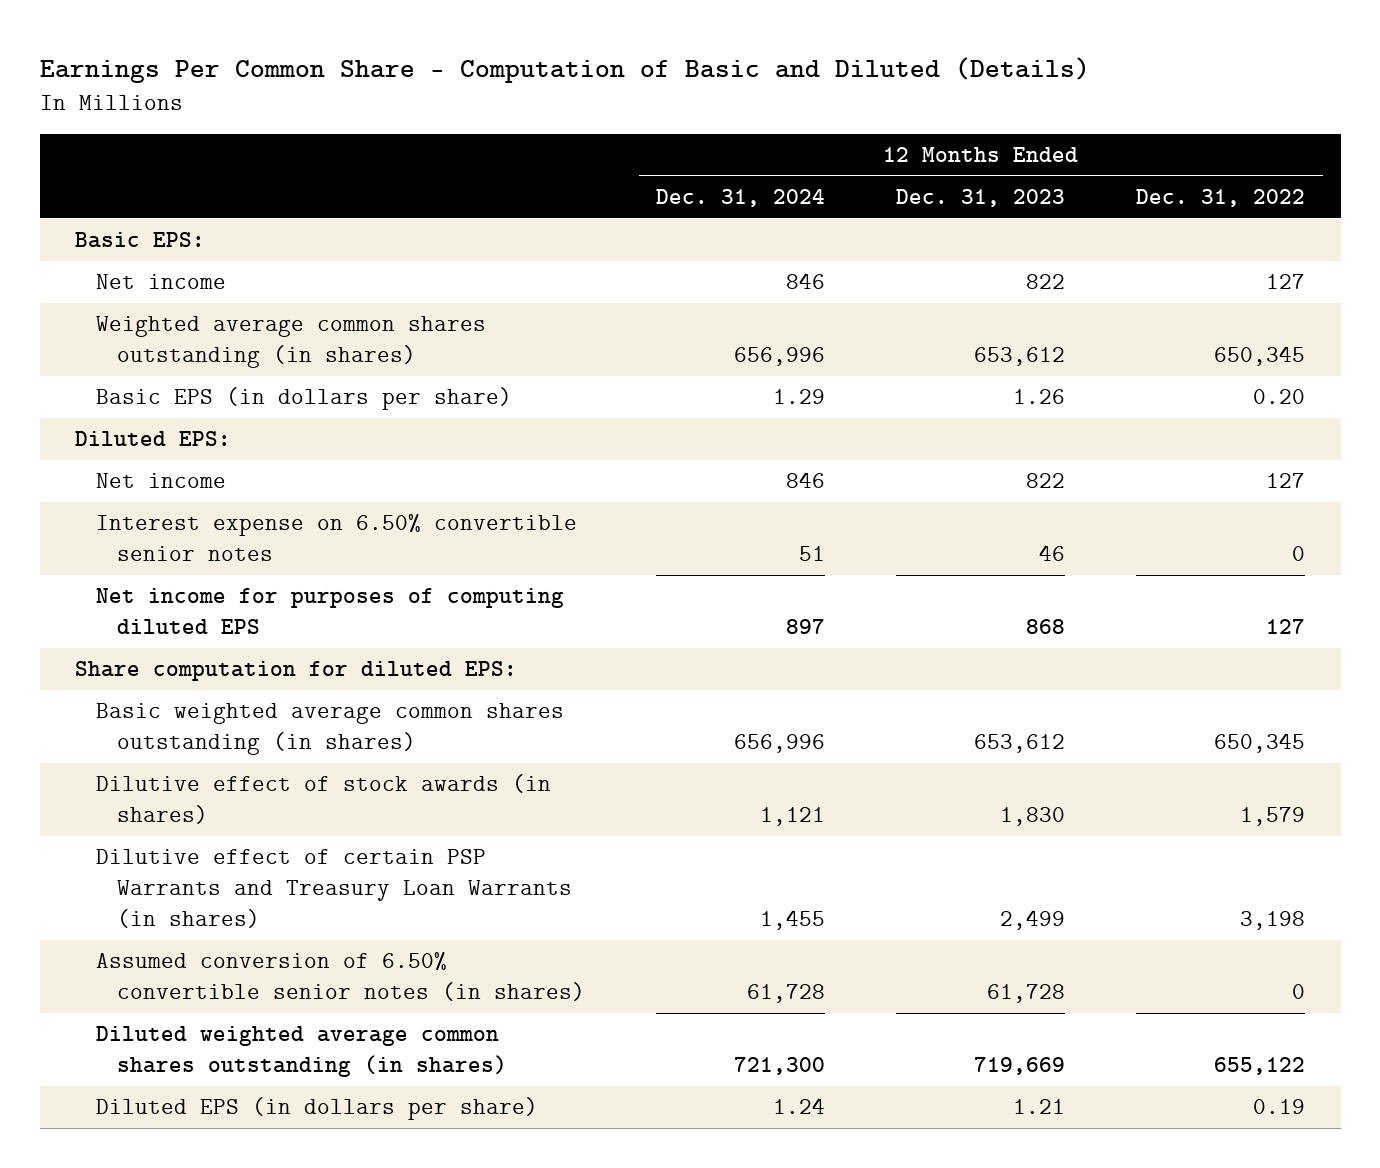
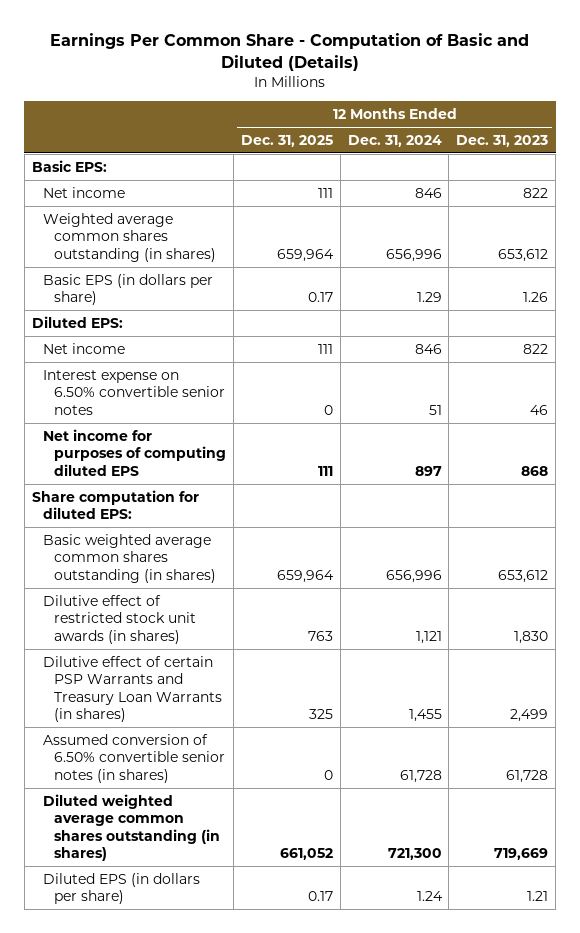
- | 12 Months Ended Dec. 31, 2024 | 12 Months Ended Dec. 31, 2023 | 12 Months Ended Dec. 31, 2022
+ | 12 Months Ended Dec. 31, 2025 | 12 Months Ended Dec. 31, 2024 | 12 Months Ended Dec. 31, 2023
- Dilutive effect of stock awards (in shares) | 1,121 | 1,830 | 1,579
+ Dilutive effect of restricted stock unit awards (in shares) | 763 | 1,121 | 1,830

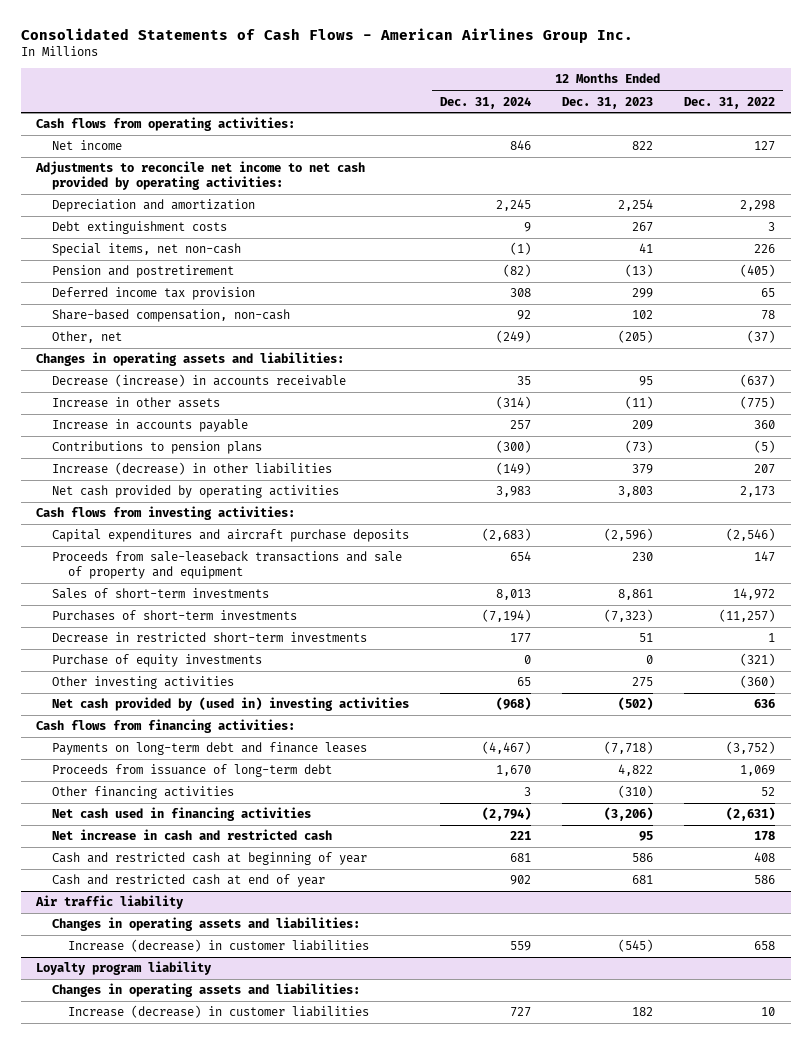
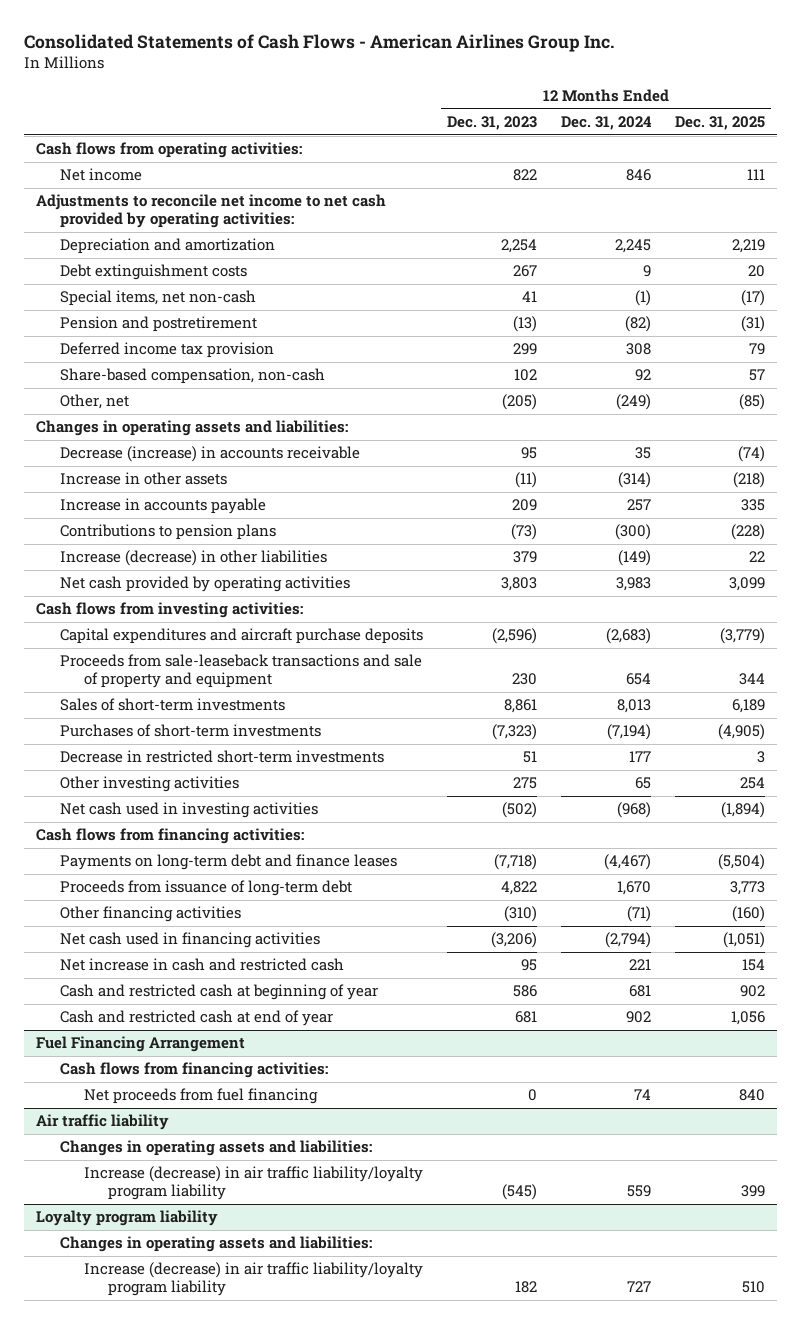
- | 12 Months Ended Dec. 31, 2024 | 12 Months Ended Dec. 31, 2023 | 12 Months Ended Dec. 31, 2022
+ | 12 Months Ended Dec. 31, 2023 | 12 Months Ended Dec. 31, 2024 | 12 Months Ended Dec. 31, 2025
- Purchase of equity investments | 0 | 0 | (321)
- Net cash provided by (used in) investing activities | (968) | (502) | 636
+ Net cash used in investing activities | (502) | (968) | (1,894)
- Other financing activities | 3 | (310) | 52
+ Other financing activities | (310) | (71) | (160)
+ Fuel Financing Arrangement
+ Cash flows from financing activities:
+ Net proceeds from fuel financing | 0 | 74 | 840
@ Air traffic liability
- Increase (decrease) in customer liabilities | 559 | (545) | 658
+ Increase (decrease) in air traffic liability/loyalty program liability | (545) | 559 | 399
@ Loyalty program liability
- Increase (decrease) in customer liabilities | 727 | 182 | 10
+ Increase (decrease) in air traffic liability/loyalty program liability | 182 | 727 | 510

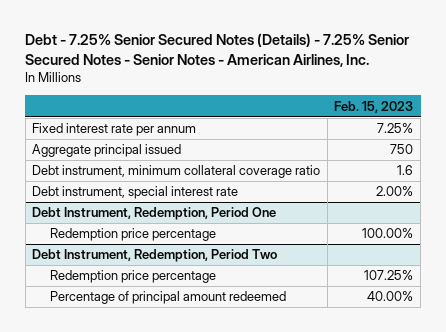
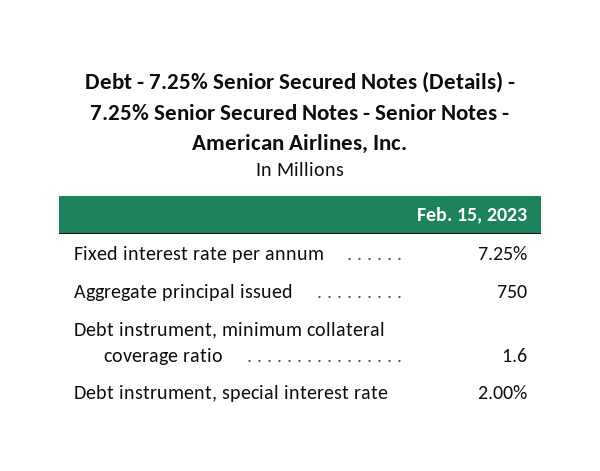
- Debt Instrument, Redemption, Period One
- Redemption price percentage | 100.00%
- Debt Instrument, Redemption, Period Two
- Redemption price percentage | 107.25%
- Percentage of principal amount redeemed | 40.00%

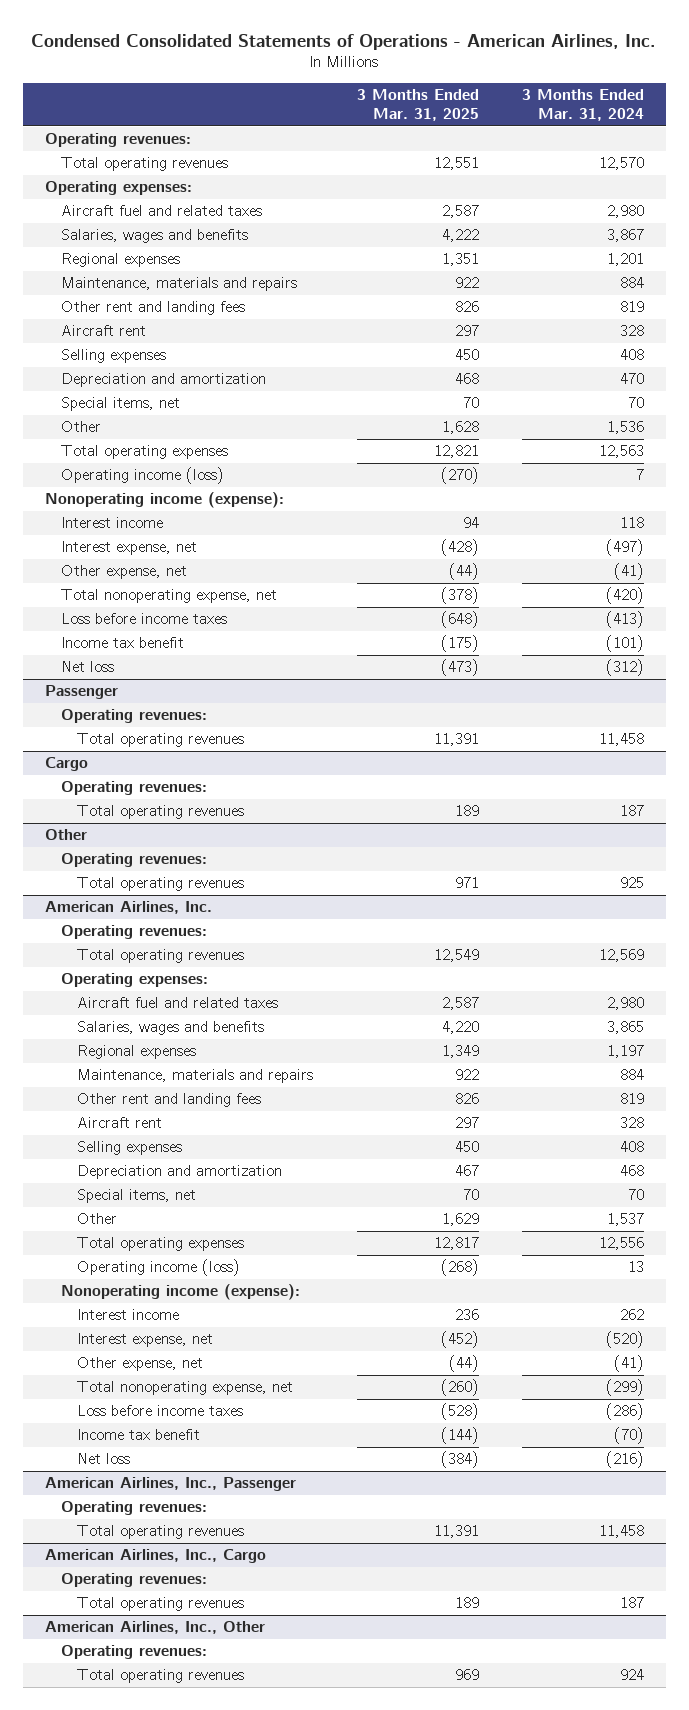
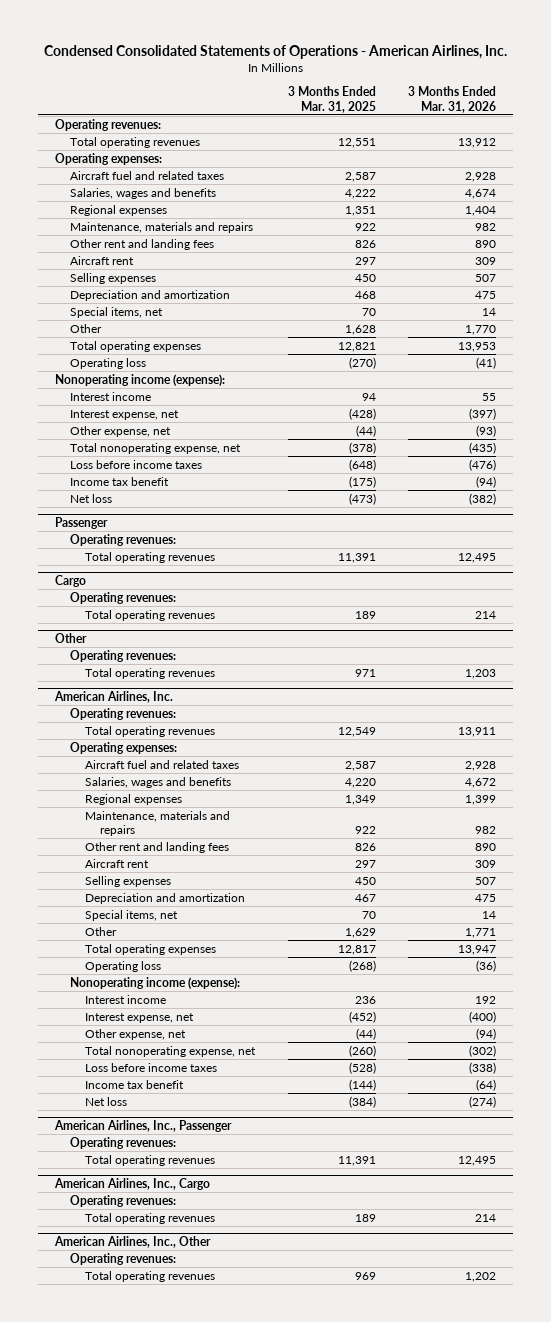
- | 3 Months Ended Mar. 31, 2025 | 3 Months Ended Mar. 31, 2024
+ | 3 Months Ended Mar. 31, 2025 | 3 Months Ended Mar. 31, 2026
- Operating income (loss) | (270) | 7
+ Operating loss | (270) | (41)
@ American Airlines, Inc.
- Operating income (loss) | (268) | 13
+ Operating loss | (268) | (36)

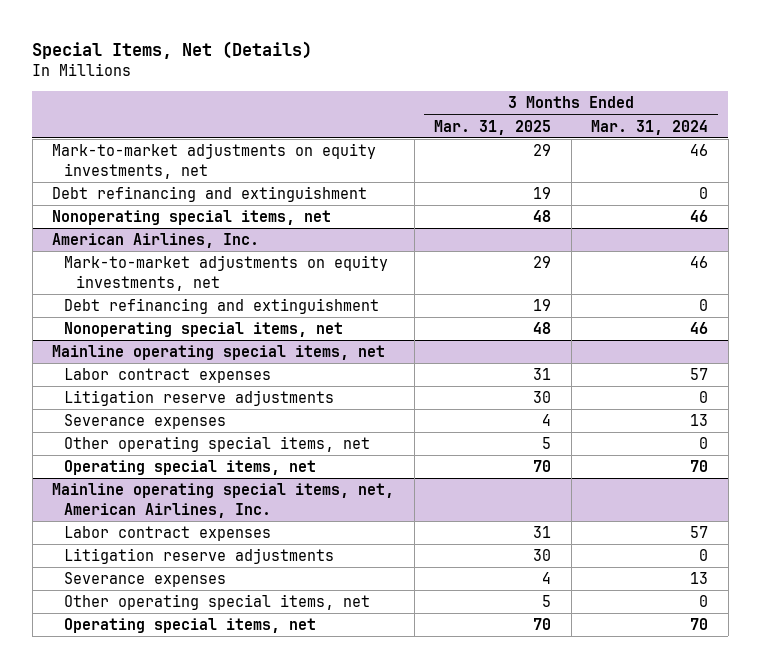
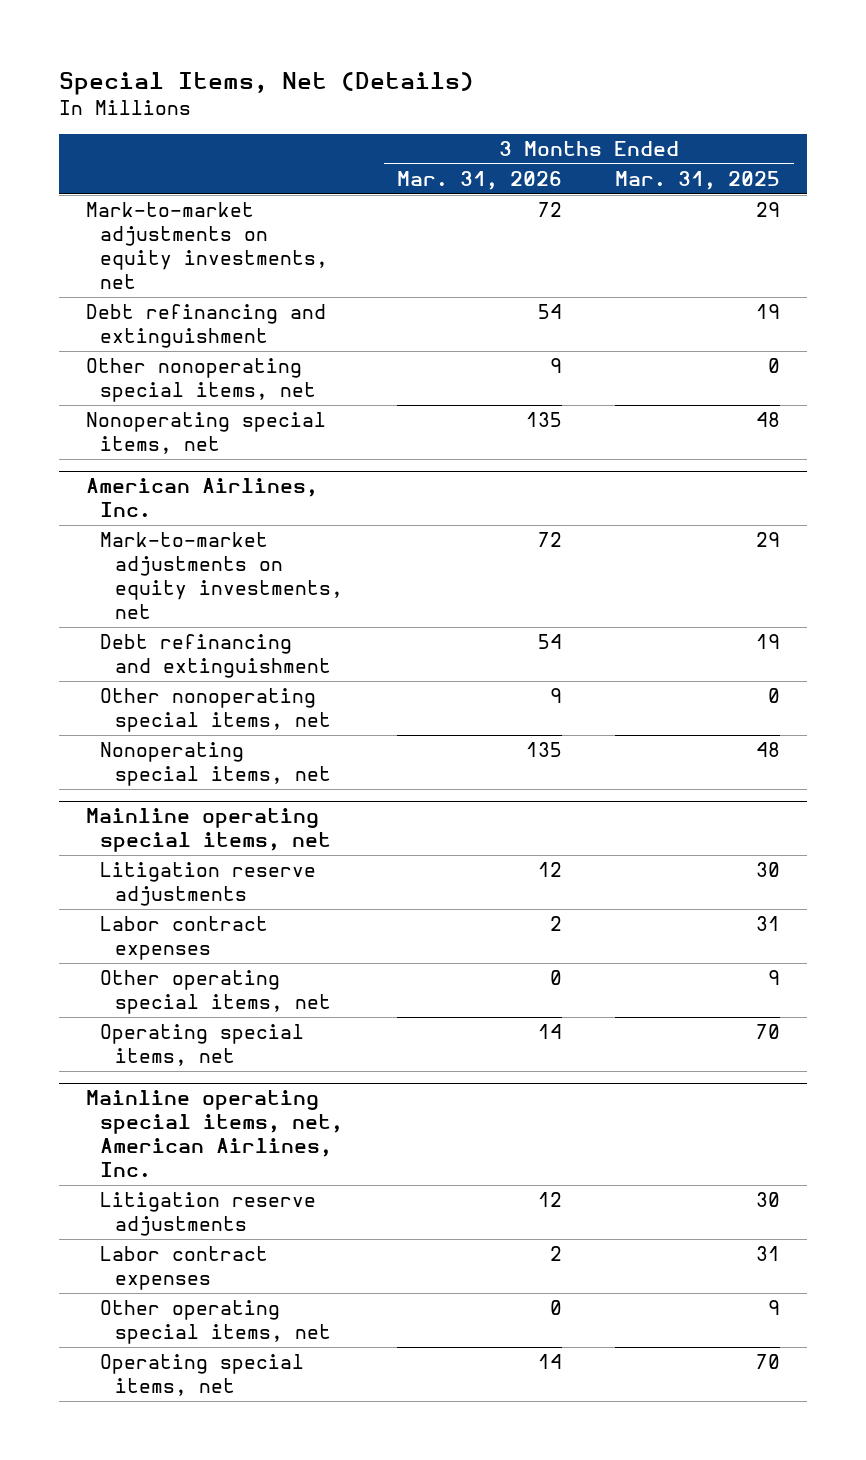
- | 3 Months Ended Mar. 31, 2025 | 3 Months Ended Mar. 31, 2024
+ | 3 Months Ended Mar. 31, 2026 | 3 Months Ended Mar. 31, 2025
+ Other nonoperating special items, net | 9 | 0
@ American Airlines, Inc.
+ Other nonoperating special items, net | 9 | 0
@ Mainline operating special items, net
- Severance expenses | 4 | 13
- Other operating special items, net | 5 | 0
moved down: Labor contract expenses | 2 | 31
+ Other operating special items, net | 0 | 9
@ Mainline operating special items, net, American Airlines, Inc.
- Severance expenses | 4 | 13
- Other operating special items, net | 5 | 0
moved down: Labor contract expenses | 2 | 31
+ Other operating special items, net | 0 | 9

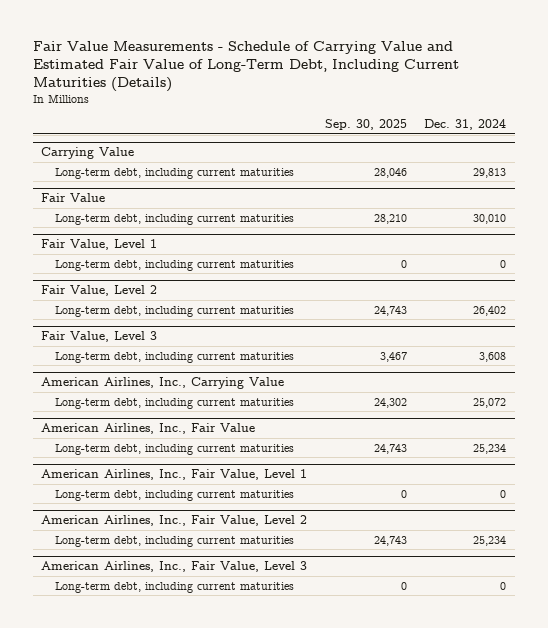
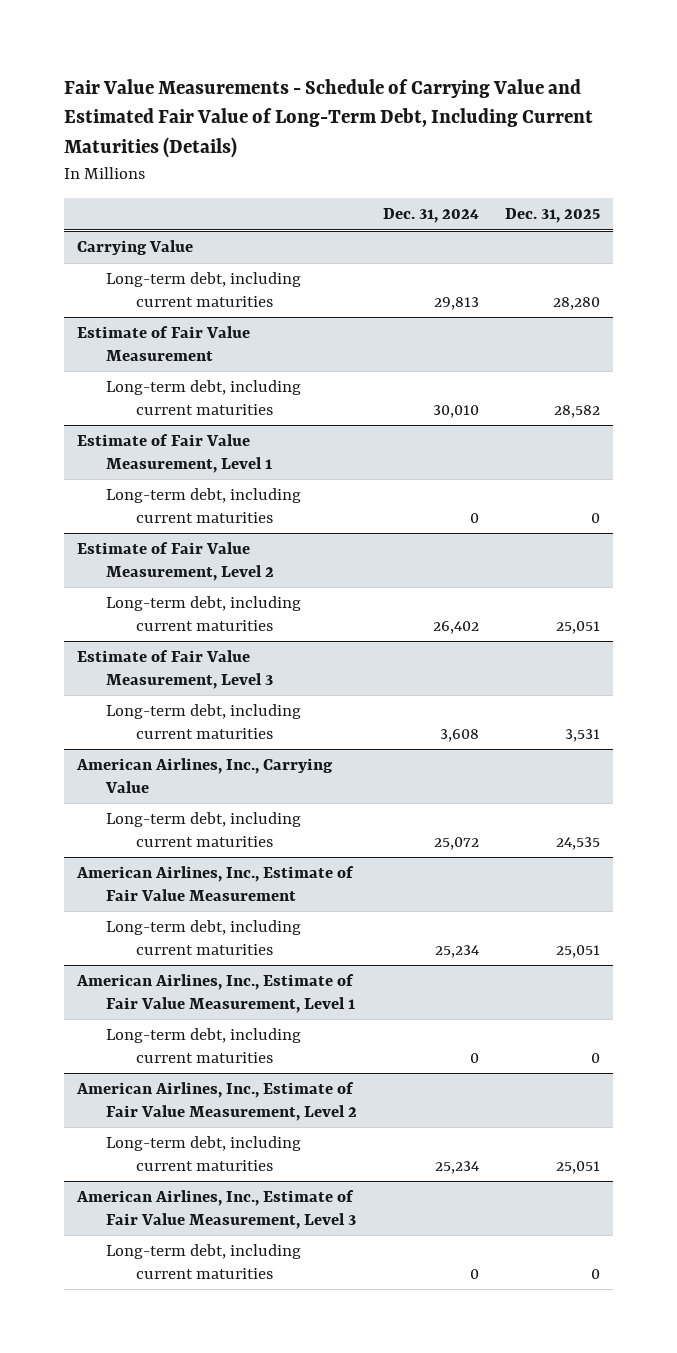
- | Sep. 30, 2025 | Dec. 31, 2024
+ | Dec. 31, 2024 | Dec. 31, 2025
- Fair Value
+ Estimate of Fair Value Measurement
- Fair Value, Level 1
+ Estimate of Fair Value Measurement, Level 1
- Fair Value, Level 2
+ Estimate of Fair Value Measurement, Level 2
- Fair Value, Level 3
+ Estimate of Fair Value Measurement, Level 3
- American Airlines, Inc., Fair Value
+ American Airlines, Inc., Estimate of Fair Value Measurement
- American Airlines, Inc., Fair Value, Level 1
+ American Airlines, Inc., Estimate of Fair Value Measurement, Level 1
- American Airlines, Inc., Fair Value, Level 2
+ American Airlines, Inc., Estimate of Fair Value Measurement, Level 2
- American Airlines, Inc., Fair Value, Level 3
+ American Airlines, Inc., Estimate of Fair Value Measurement, Level 3

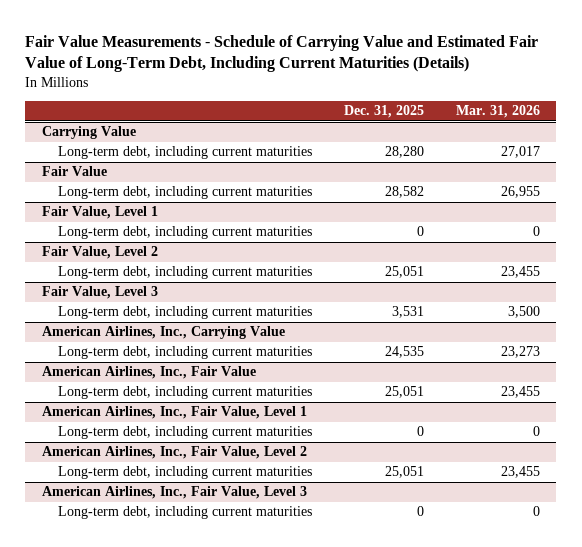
- | Dec. 31, 2024 | Dec. 31, 2025
+ | Dec. 31, 2025 | Mar. 31, 2026
- Estimate of Fair Value Measurement
+ Fair Value
- Estimate of Fair Value Measurement, Level 1
+ Fair Value, Level 1
- Estimate of Fair Value Measurement, Level 2
+ Fair Value, Level 2
- Estimate of Fair Value Measurement, Level 3
+ Fair Value, Level 3
- American Airlines, Inc., Estimate of Fair Value Measurement
+ American Airlines, Inc., Fair Value
- American Airlines, Inc., Estimate of Fair Value Measurement, Level 1
+ American Airlines, Inc., Fair Value, Level 1
- American Airlines, Inc., Estimate of Fair Value Measurement, Level 2
+ American Airlines, Inc., Fair Value, Level 2
- American Airlines, Inc., Estimate of Fair Value Measurement, Level 3
+ American Airlines, Inc., Fair Value, Level 3

